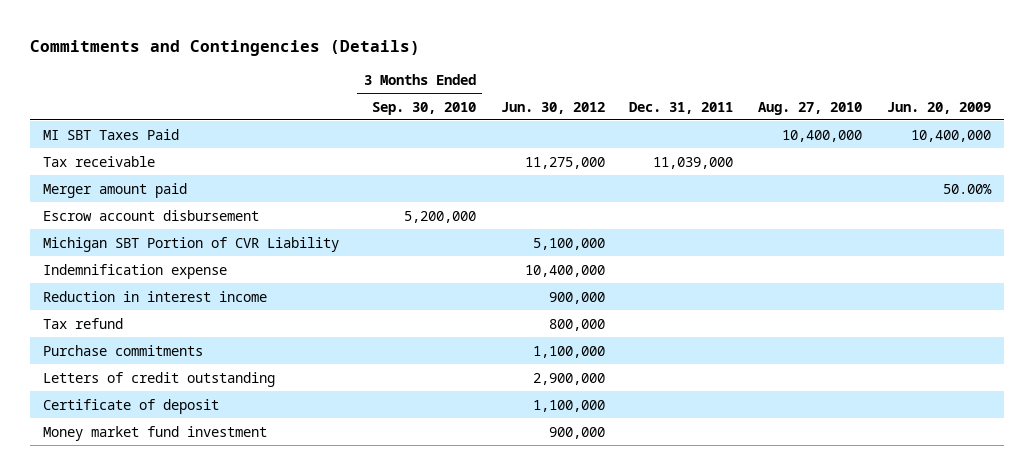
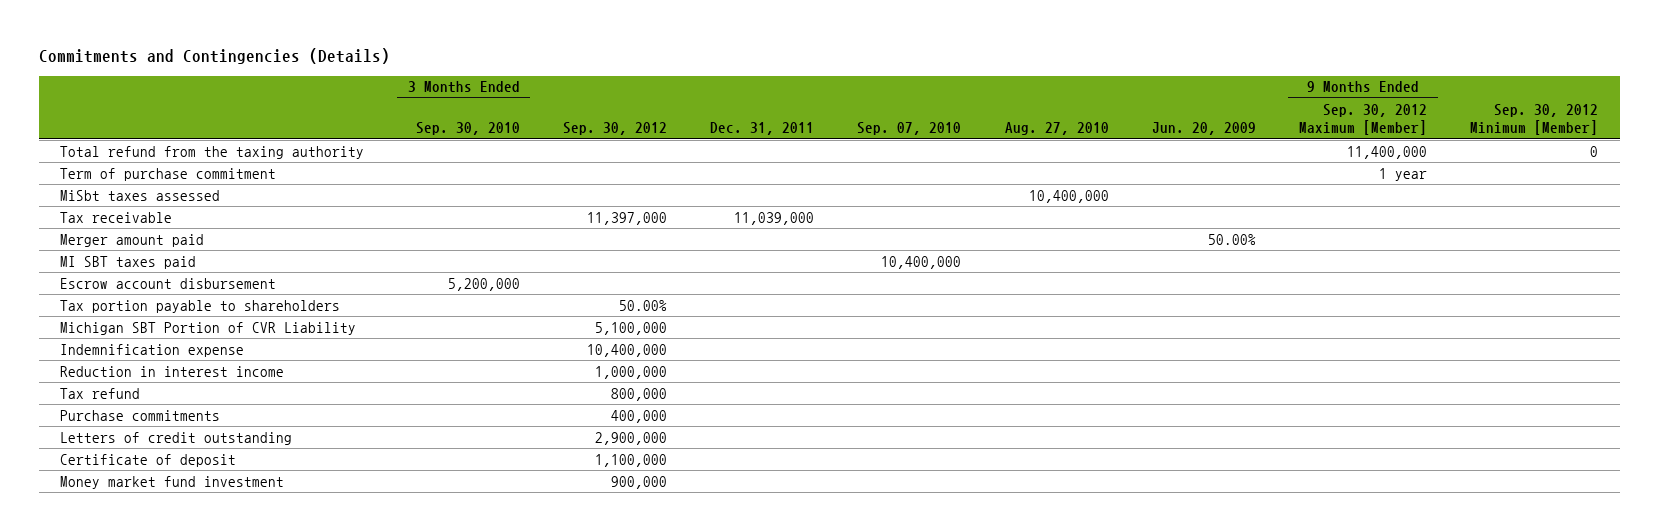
- | 3 Months Ended Sep. 30, 2010 | Jun. 30, 2012 | Dec. 31, 2011 | Aug. 27, 2010 | Jun. 20, 2009
+ | 3 Months Ended Sep. 30, 2010 | Sep. 30, 2012 | Dec. 31, 2011 | Sep. 07, 2010 | Aug. 27, 2010 | Jun. 20, 2009 | 9 Months Ended Sep. 30, 2012 Maximum [Member] | Sep. 30, 2012 Minimum [Member]
- MI SBT Taxes Paid | | | | 10,400,000 | 10,400,000
+ Total refund from the taxing authority | | | | | | | 11,400,000 | 0
+ Term of purchase commitment | | | | | | | 1 year |
+ MiSbt taxes assessed | | | | | 10,400,000 | | |
+ MI SBT taxes paid | | | | 10,400,000 | | | |
+ Tax portion payable to shareholders | | 50.00% | | | | | |

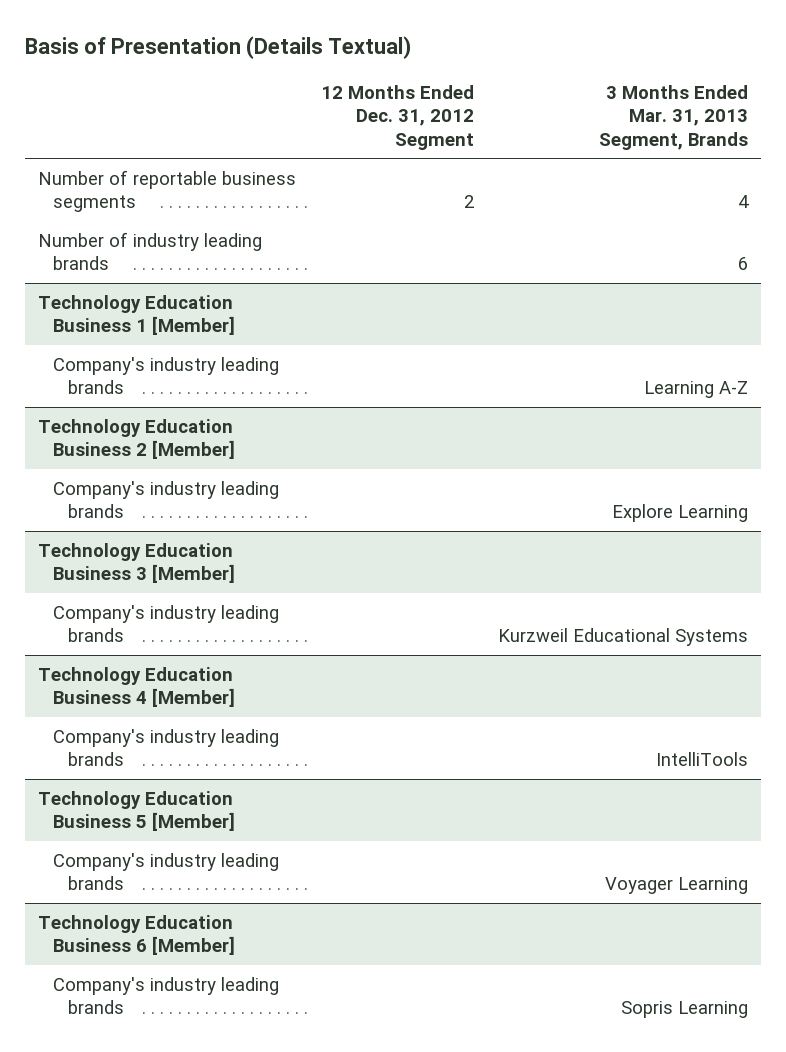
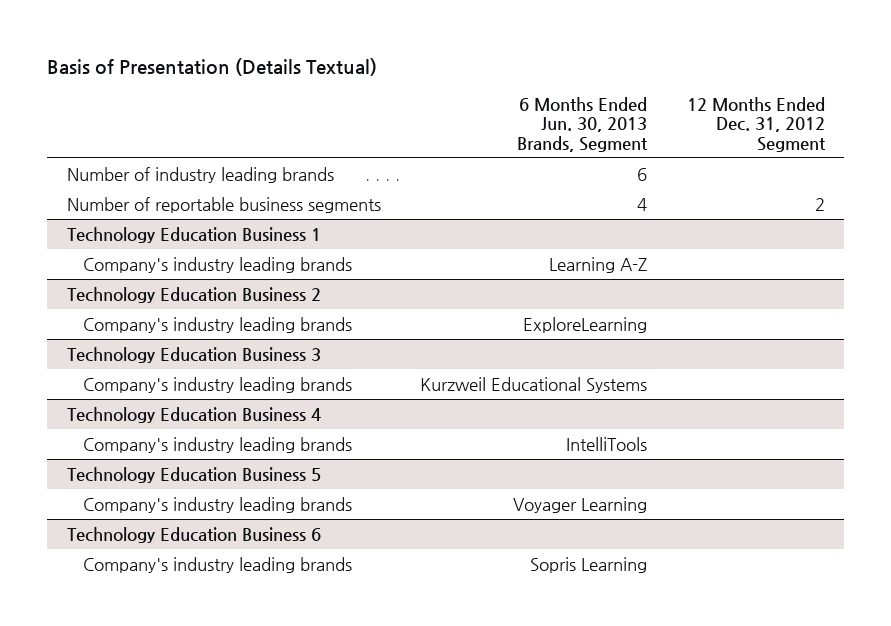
- | 12 Months Ended Dec. 31, 2012 Segment | 3 Months Ended Mar. 31, 2013 Segment, Brands
+ | 6 Months Ended Jun. 30, 2013 Brands, Segment | 12 Months Ended Dec. 31, 2012 Segment
- Technology Education Business 1 [Member]
moved down: Number of reportable business segments | 4 | 2
+ Technology Education Business 1
- Technology Education Business 2 [Member]
+ Technology Education Business 2
- Technology Education Business 3 [Member]
+ Technology Education Business 3
- Technology Education Business 4 [Member]
+ Technology Education Business 4
- Technology Education Business 5 [Member]
+ Technology Education Business 5
- Technology Education Business 6 [Member]
+ Technology Education Business 6

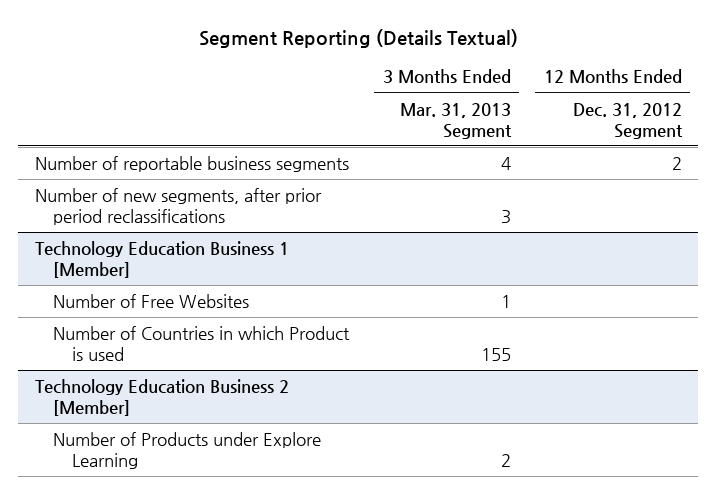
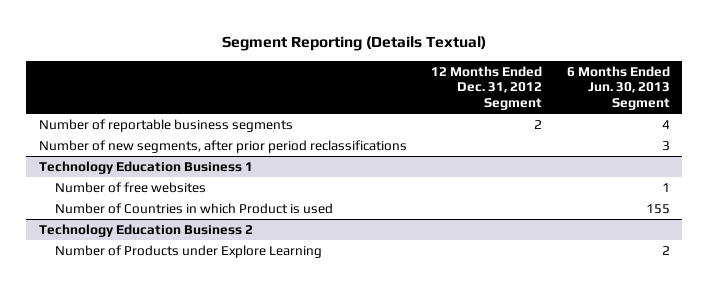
- | 3 Months Ended Mar. 31, 2013 Segment | 12 Months Ended Dec. 31, 2012 Segment
+ | 12 Months Ended Dec. 31, 2012 Segment | 6 Months Ended Jun. 30, 2013 Segment
- Technology Education Business 1 [Member]
- Number of Free Websites | 1 |
+ Technology Education Business 1
+ Number of free websites | | 1
- Technology Education Business 2 [Member]
+ Technology Education Business 2

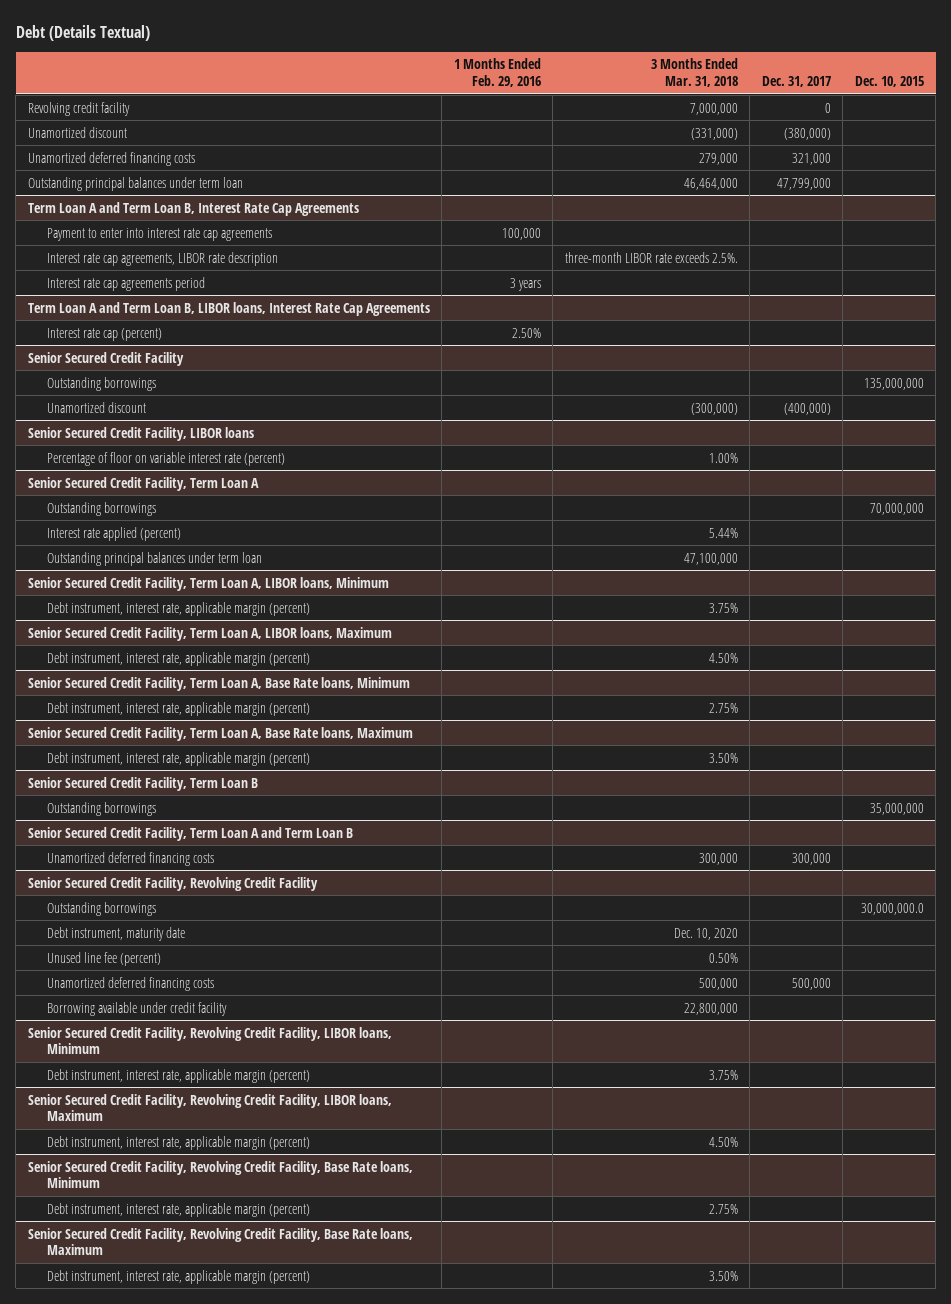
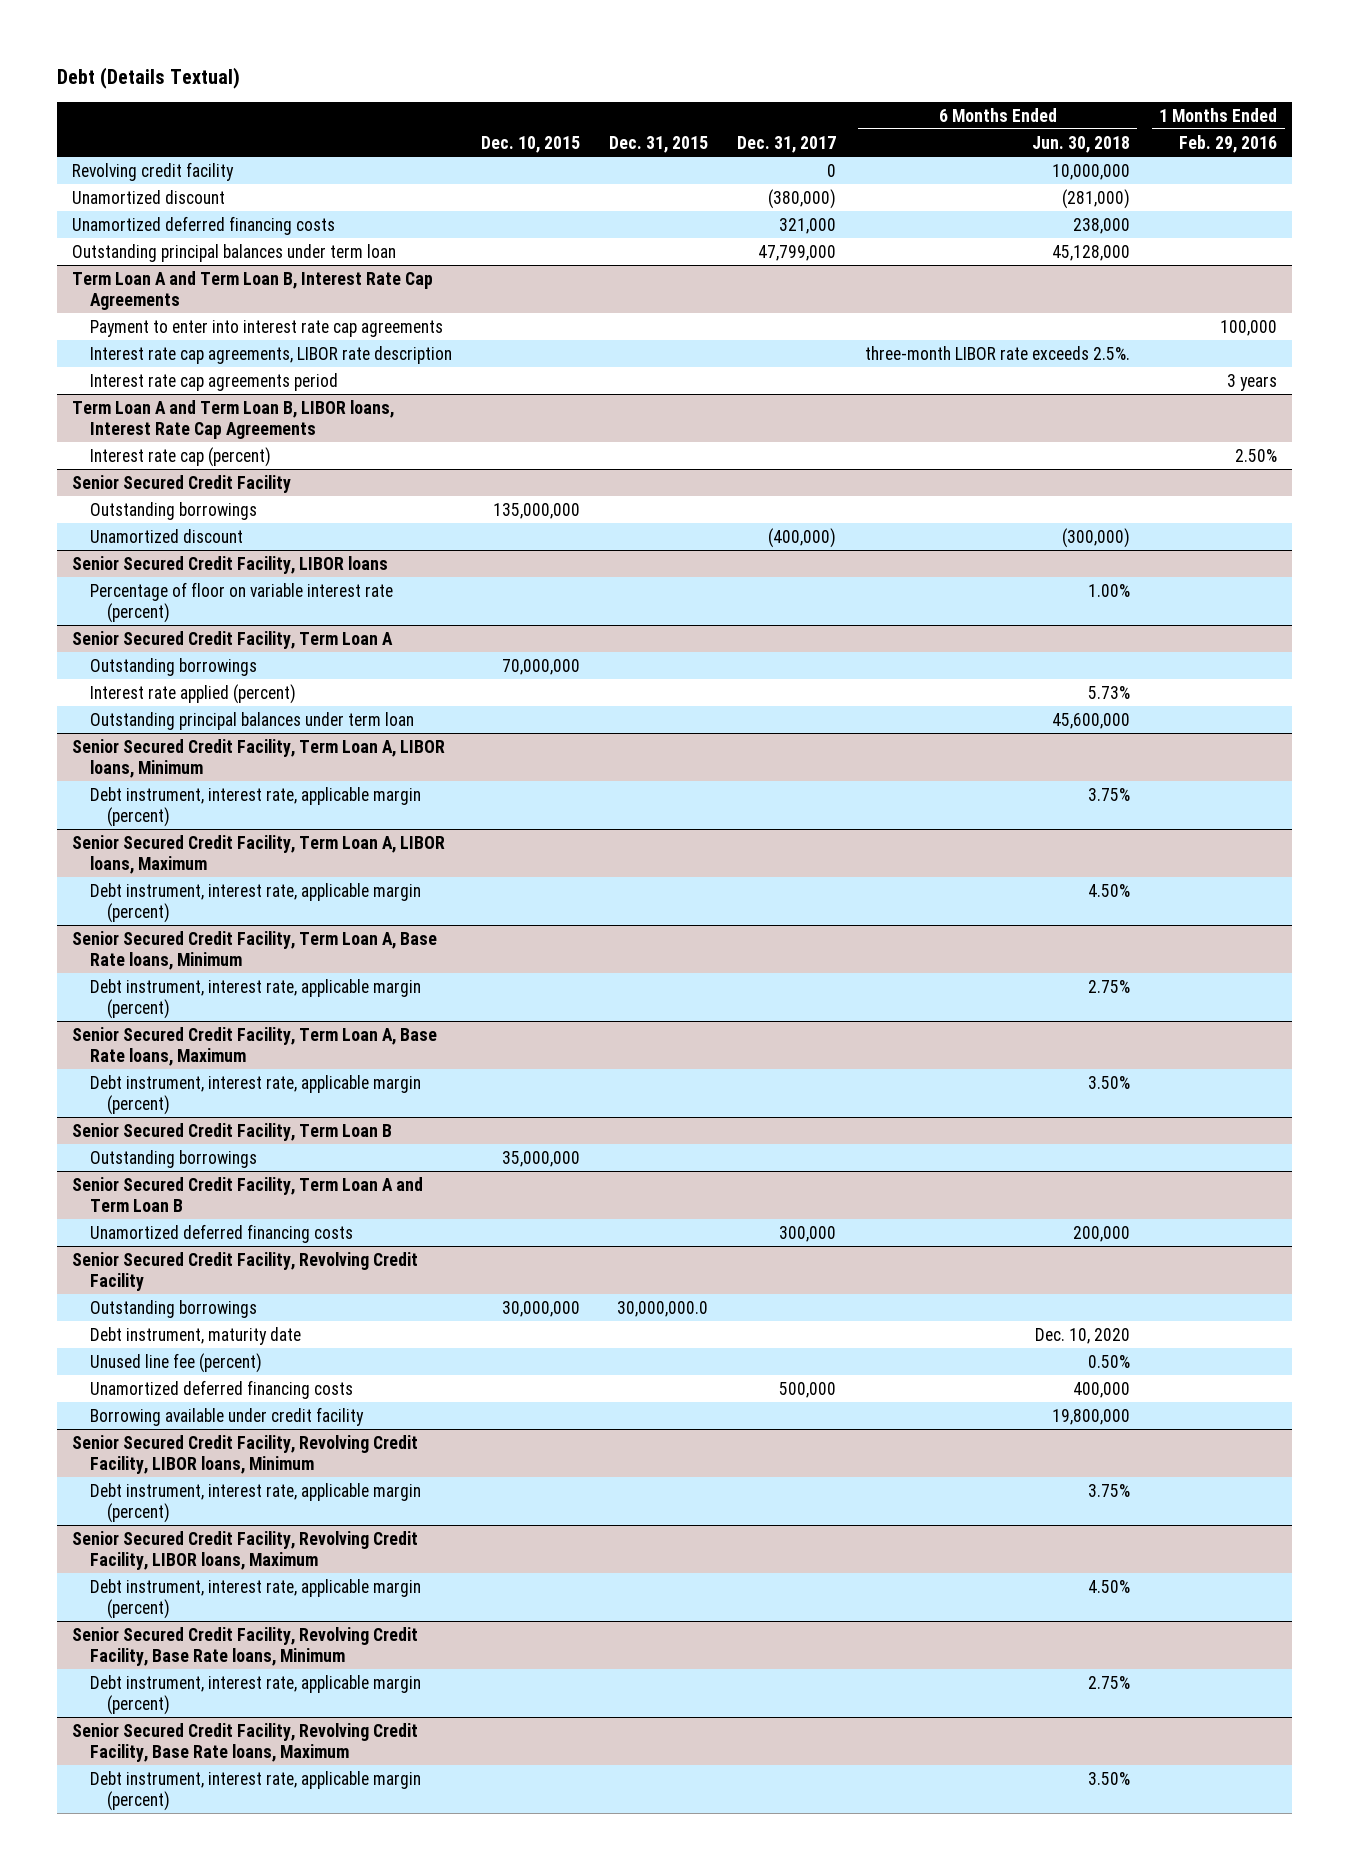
- | 1 Months Ended Feb. 29, 2016 | 3 Months Ended Mar. 31, 2018 | Dec. 31, 2017 | Dec. 10, 2015
+ | Dec. 10, 2015 | Dec. 31, 2015 | Dec. 31, 2017 | 6 Months Ended Jun. 30, 2018 | 1 Months Ended Feb. 29, 2016
@ Senior Secured Credit Facility, Revolving Credit Facility
- Outstanding borrowings | | | | 30,000,000.0
+ Outstanding borrowings | 30,000,000 | 30,000,000.0 | | |

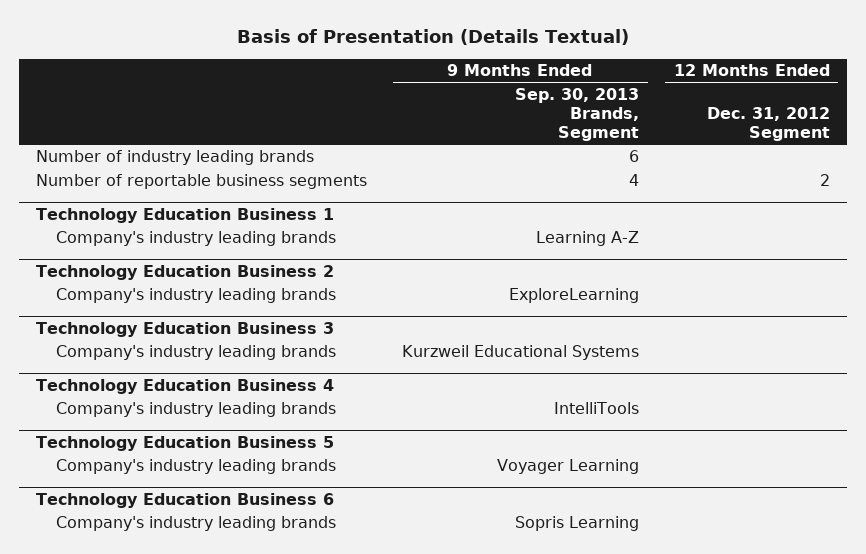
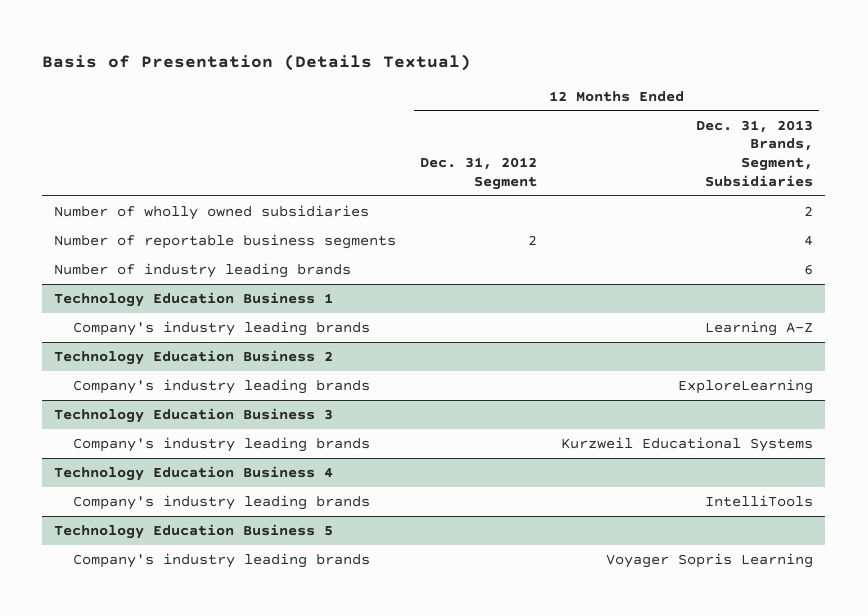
- | 9 Months Ended Sep. 30, 2013 Brands, Segment | 12 Months Ended Dec. 31, 2012 Segment
+ | 12 Months Ended Dec. 31, 2012 Segment | 12 Months Ended Dec. 31, 2013 Brands, Segment, Subsidiaries
+ Number of wholly owned subsidiaries | | 2
moved down: Number of industry leading brands | | 6
- Technology Education Business 6
- Company's industry leading brands | Sopris Learning |

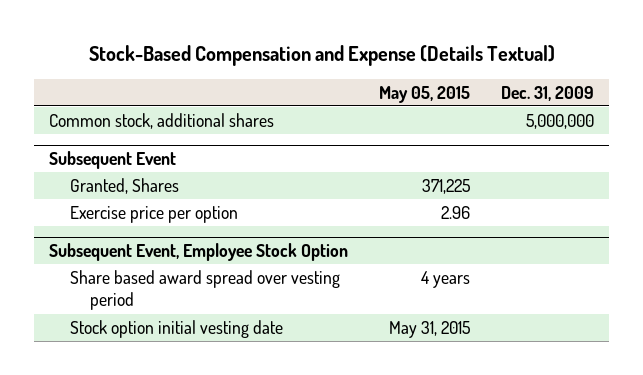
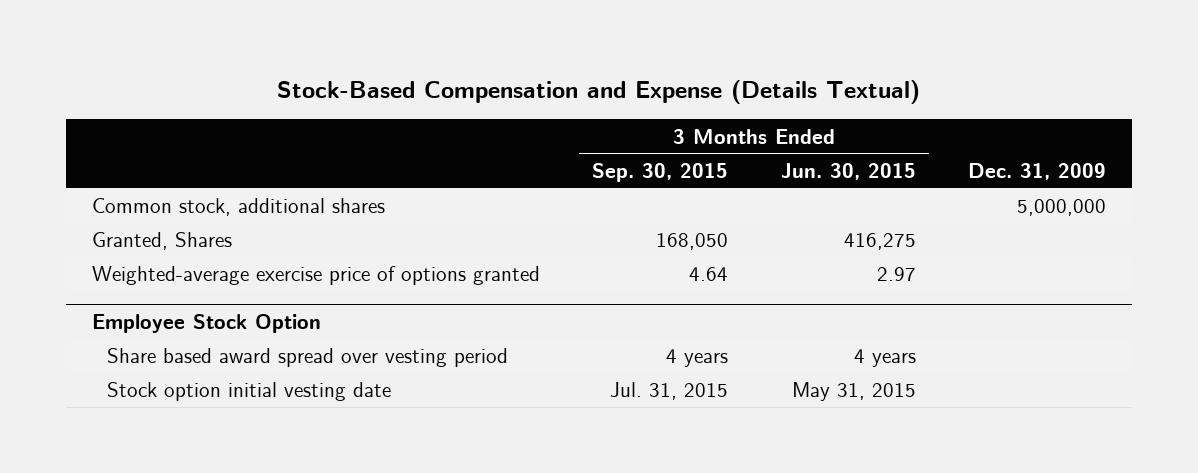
- | May 05, 2015 | Dec. 31, 2009
+ | 3 Months Ended Sep. 30, 2015 | 3 Months Ended Jun. 30, 2015 | Dec. 31, 2009
- Subsequent Event
- Granted, Shares | 371,225 |
- Exercise price per option | 2.96 |
- Subsequent Event, Employee Stock Option
+ Granted, Shares | 168,050 | 416,275 |
+ Weighted-average exercise price of options granted | 4.64 | 2.97 |
+ Employee Stock Option

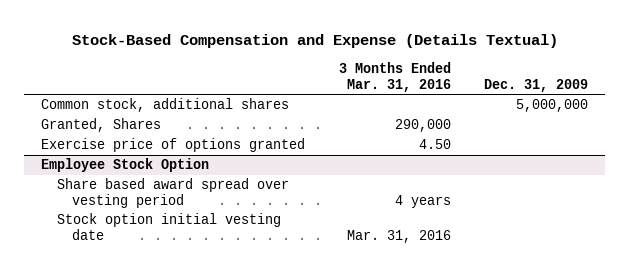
- | 3 Months Ended Sep. 30, 2015 | 3 Months Ended Jun. 30, 2015 | Dec. 31, 2009
+ | 3 Months Ended Mar. 31, 2016 | Dec. 31, 2009
- Weighted-average exercise price of options granted | 4.64 | 2.97 |
+ Exercise price of options granted | 4.50 |

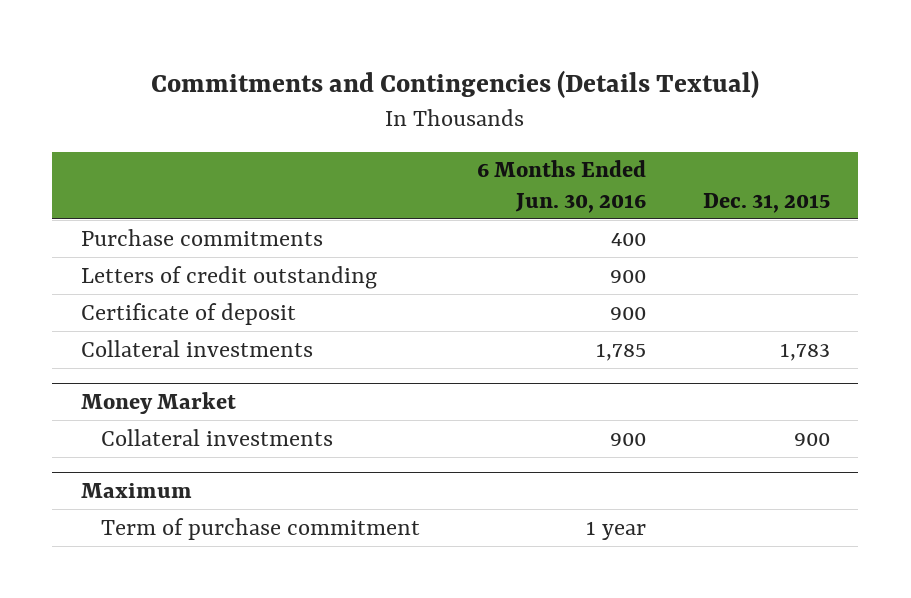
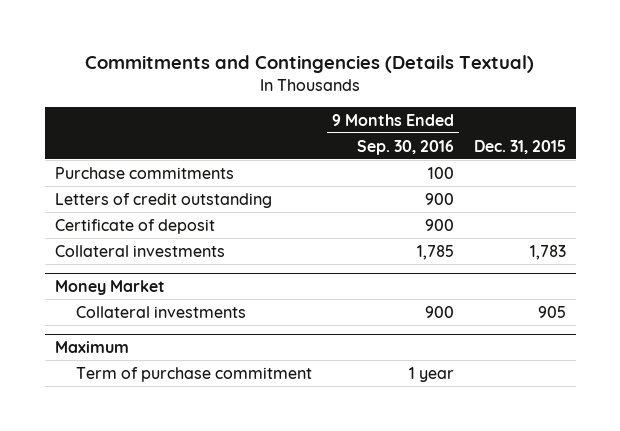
- | 6 Months Ended Jun. 30, 2016 | Dec. 31, 2015
+ | 9 Months Ended Sep. 30, 2016 | Dec. 31, 2015
@ Money Market
- Collateral investments | 900 | 900
+ Collateral investments | 900 | 905

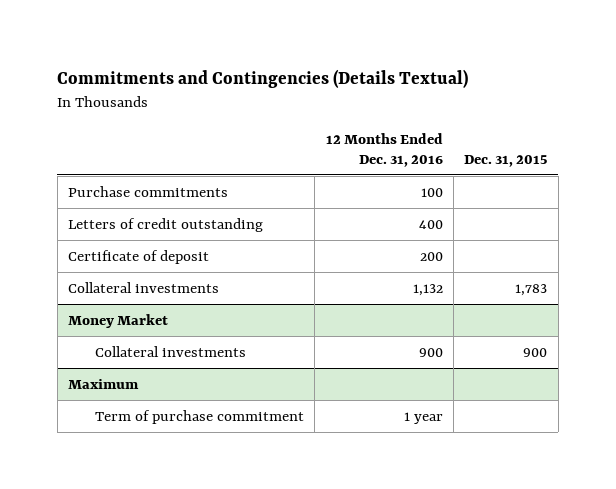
- | 9 Months Ended Sep. 30, 2016 | Dec. 31, 2015
+ | 12 Months Ended Dec. 31, 2016 | Dec. 31, 2015
@ Money Market
- Collateral investments | 900 | 905
+ Collateral investments | 900 | 900

